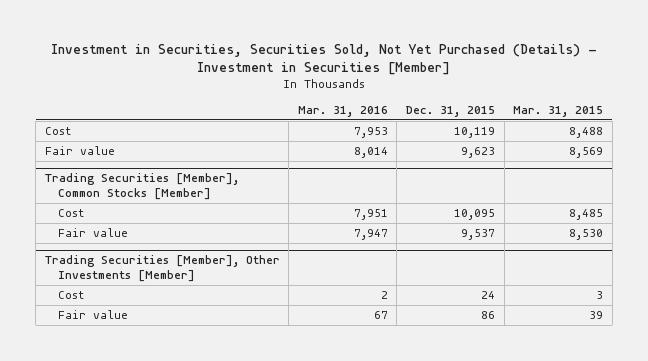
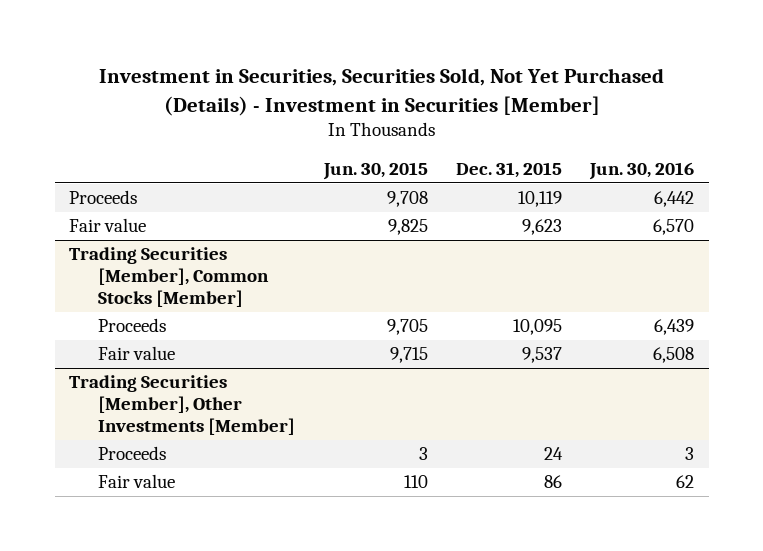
- | Mar. 31, 2016 | Dec. 31, 2015 | Mar. 31, 2015
+ | Jun. 30, 2015 | Dec. 31, 2015 | Jun. 30, 2016
- Cost | 7,953 | 10,119 | 8,488
+ Proceeds | 9,708 | 10,119 | 6,442
@ Trading Securities [Member], Common Stocks [Member]
- Cost | 7,951 | 10,095 | 8,485
+ Proceeds | 9,705 | 10,095 | 6,439
@ Trading Securities [Member], Other Investments [Member]
- Cost | 2 | 24 | 3
+ Proceeds | 3 | 24 | 3

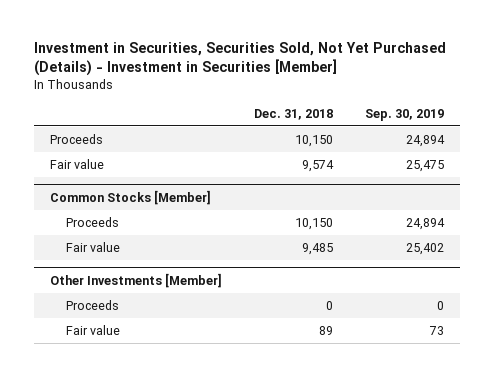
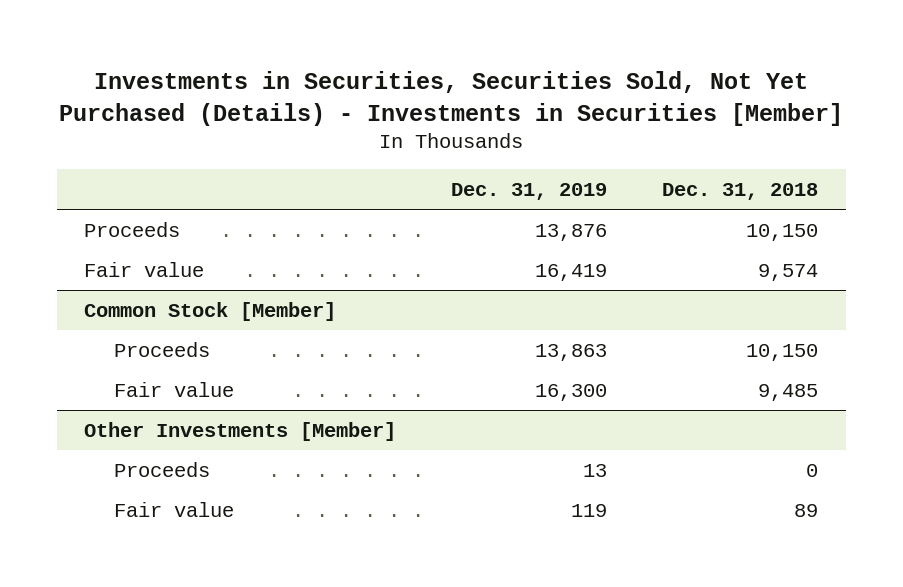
- Investment in Securities, Securities Sold, Not Yet Purchased (Details) - Investment in Securities [Member]
+ Investments in Securities, Securities Sold, Not Yet Purchased (Details) - Investments in Securities [Member]
- | Dec. 31, 2018 | Sep. 30, 2019
+ | Dec. 31, 2019 | Dec. 31, 2018
- Common Stocks [Member]
+ Common Stock [Member]

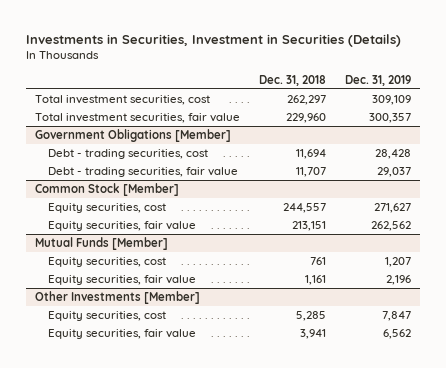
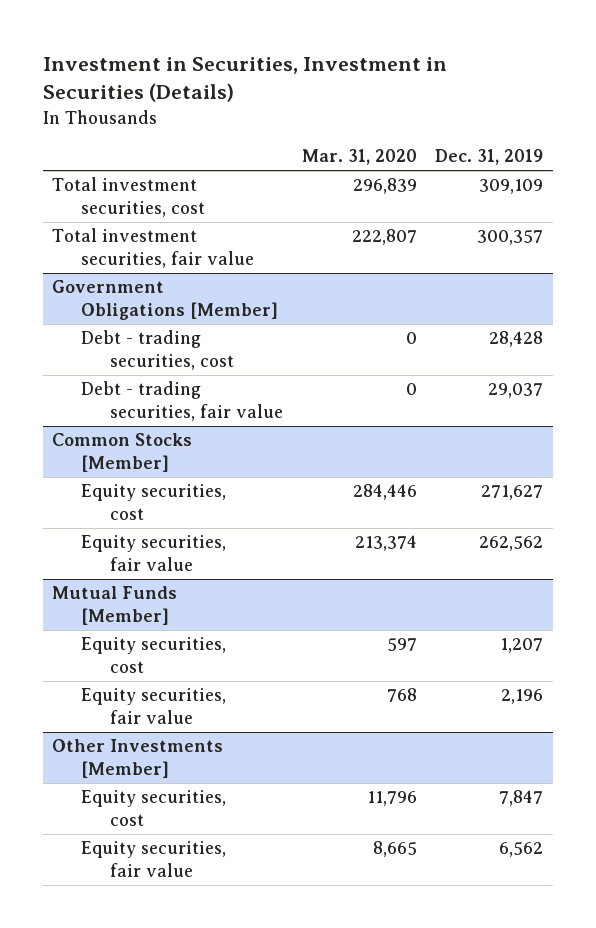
- Investments in Securities, Investment in Securities (Details)
+ Investment in Securities, Investment in Securities (Details)
- | Dec. 31, 2018 | Dec. 31, 2019
+ | Mar. 31, 2020 | Dec. 31, 2019
- Common Stock [Member]
+ Common Stocks [Member]

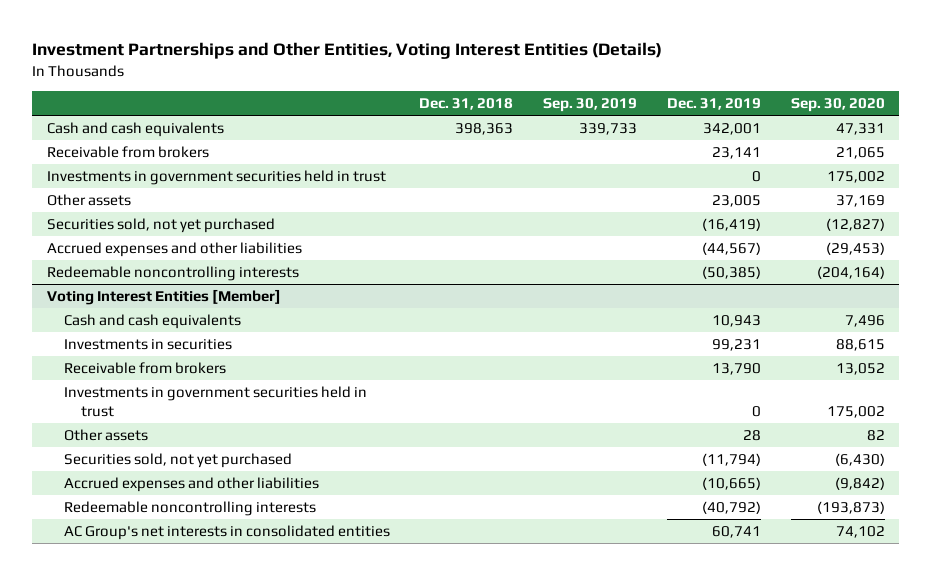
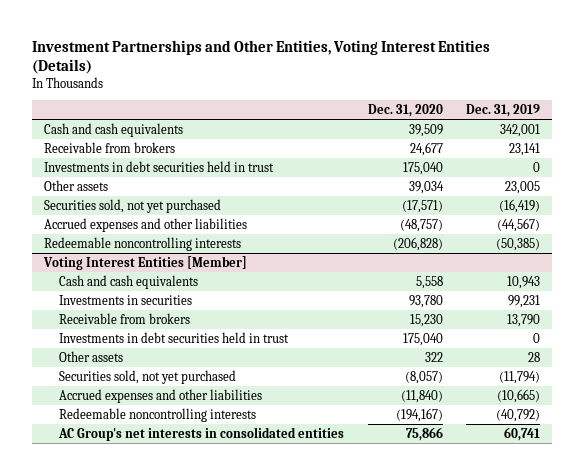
- | Dec. 31, 2018 | Sep. 30, 2019 | Dec. 31, 2019 | Sep. 30, 2020
+ | Dec. 31, 2020 | Dec. 31, 2019
- Investments in government securities held in trust | | | 0 | 175,002
+ Investments in debt securities held in trust | 175,040 | 0
@ Voting Interest Entities [Member]
- Investments in government securities held in trust | | | 0 | 175,002
+ Investments in debt securities held in trust | 175,040 | 0

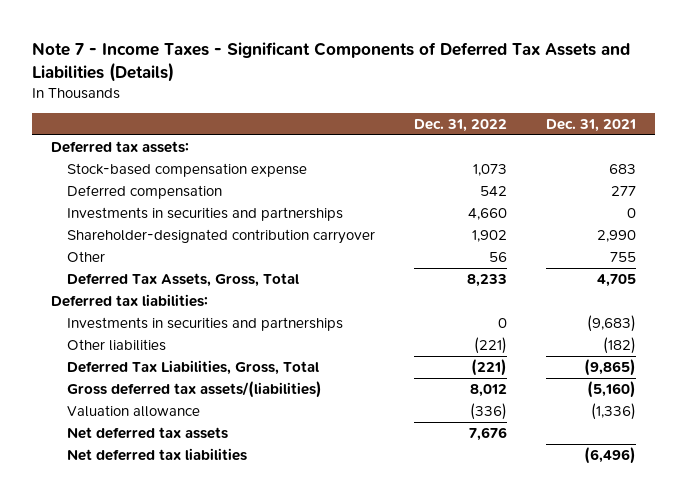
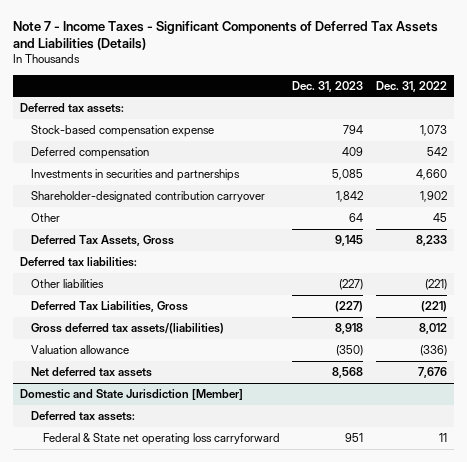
- | Dec. 31, 2022 | Dec. 31, 2021
+ | Dec. 31, 2023 | Dec. 31, 2022
- Other | 56 | 755
- Deferred Tax Assets, Gross, Total | 8,233 | 4,705
+ Other | 64 | 45
+ Deferred Tax Assets, Gross | 9,145 | 8,233
- Investments in securities and partnerships | 0 | (9,683)
- Deferred Tax Liabilities, Gross, Total | (221) | (9,865)
+ Deferred Tax Liabilities, Gross | (227) | (221)
- Net deferred tax liabilities | | (6,496)
+ Domestic and State Jurisdiction [Member]
+ Deferred tax assets:
+ Federal & State net operating loss carryforward | 951 | 11

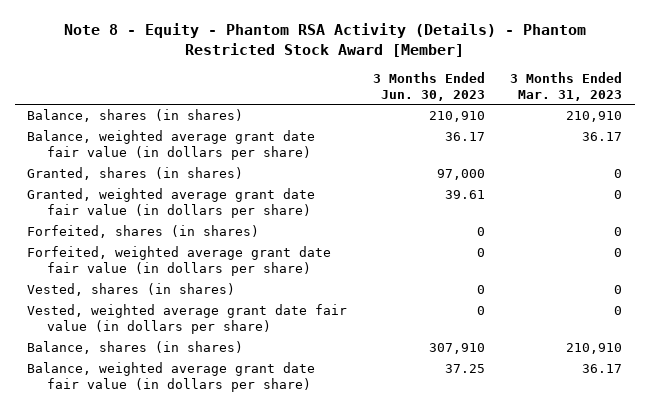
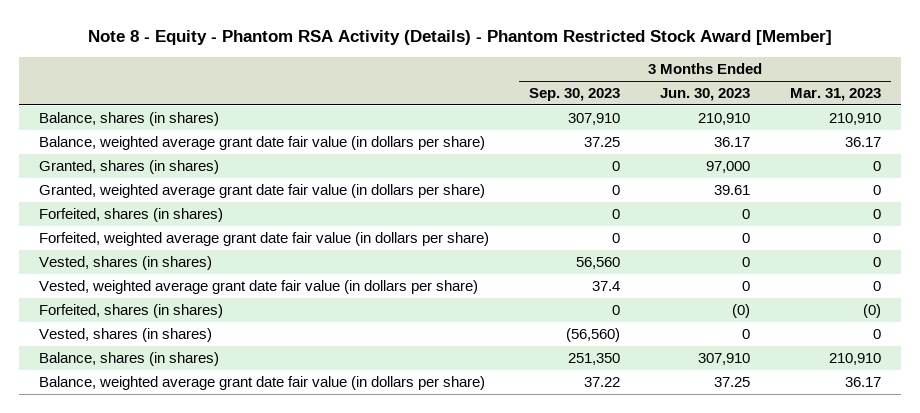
- | 3 Months Ended Jun. 30, 2023 | 3 Months Ended Mar. 31, 2023
+ | 3 Months Ended Sep. 30, 2023 | 3 Months Ended Jun. 30, 2023 | 3 Months Ended Mar. 31, 2023
+ Forfeited, shares (in shares) | 0 | (0) | (0)
+ Vested, shares (in shares) | (56,560) | 0 | 0

